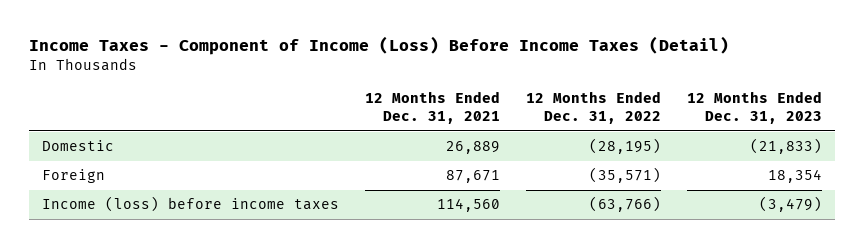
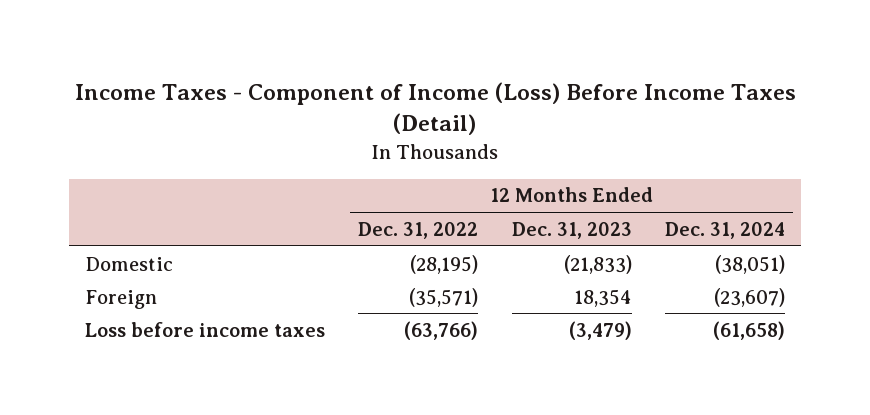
- | 12 Months Ended Dec. 31, 2021 | 12 Months Ended Dec. 31, 2022 | 12 Months Ended Dec. 31, 2023
+ | 12 Months Ended Dec. 31, 2022 | 12 Months Ended Dec. 31, 2023 | 12 Months Ended Dec. 31, 2024
- Income (loss) before income taxes | 114,560 | (63,766) | (3,479)
+ Loss before income taxes | (63,766) | (3,479) | (61,658)

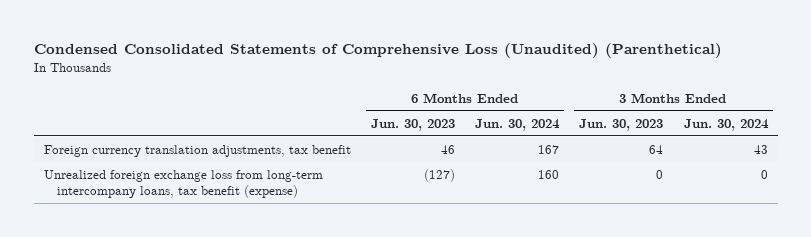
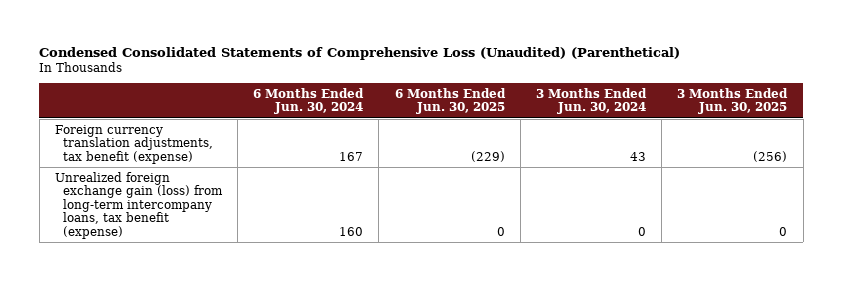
- | 6 Months Ended Jun. 30, 2023 | 6 Months Ended Jun. 30, 2024 | 3 Months Ended Jun. 30, 2023 | 3 Months Ended Jun. 30, 2024
+ | 6 Months Ended Jun. 30, 2024 | 6 Months Ended Jun. 30, 2025 | 3 Months Ended Jun. 30, 2024 | 3 Months Ended Jun. 30, 2025
- Foreign currency translation adjustments, tax benefit | 46 | 167 | 64 | 43
- Unrealized foreign exchange loss from long-term intercompany loans, tax benefit (expense) | (127) | 160 | 0 | 0
+ Foreign currency translation adjustments, tax benefit (expense) | 167 | (229) | 43 | (256)
+ Unrealized foreign exchange gain (loss) from long-term intercompany loans, tax benefit (expense) | 160 | 0 | 0 | 0

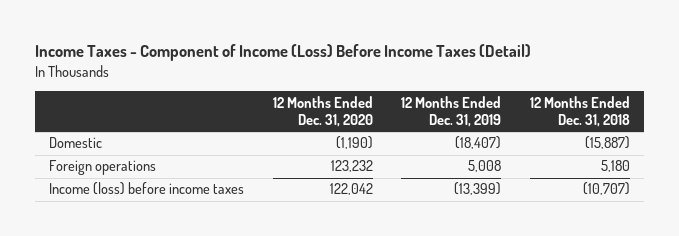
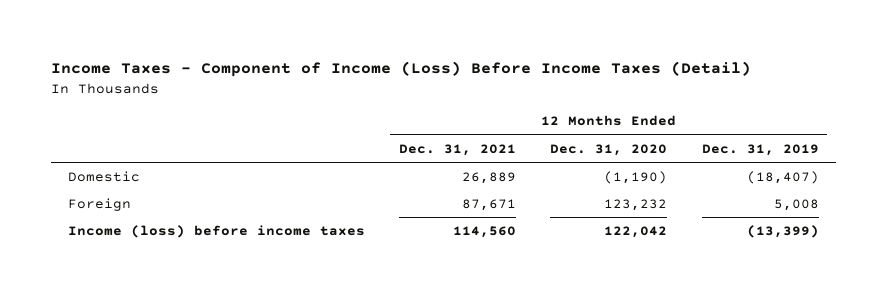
- | 12 Months Ended Dec. 31, 2020 | 12 Months Ended Dec. 31, 2019 | 12 Months Ended Dec. 31, 2018
+ | 12 Months Ended Dec. 31, 2021 | 12 Months Ended Dec. 31, 2020 | 12 Months Ended Dec. 31, 2019
- Foreign operations | 123,232 | 5,008 | 5,180
+ Foreign | 87,671 | 123,232 | 5,008

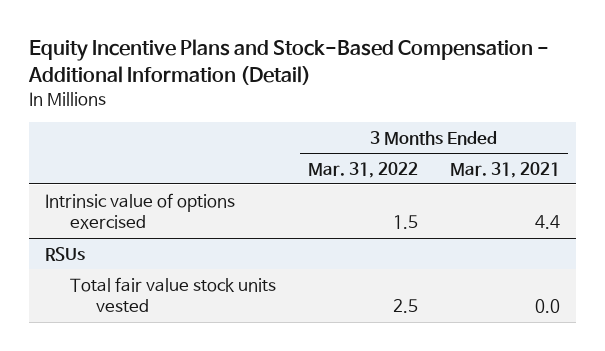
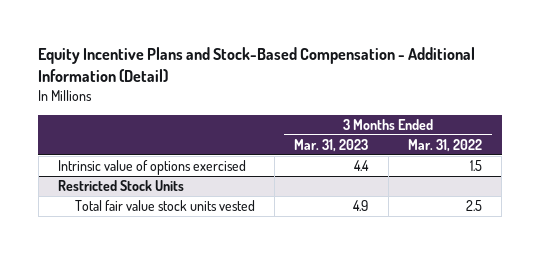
- | 3 Months Ended Mar. 31, 2022 | 3 Months Ended Mar. 31, 2021
+ | 3 Months Ended Mar. 31, 2023 | 3 Months Ended Mar. 31, 2022
- RSUs
+ Restricted Stock Units

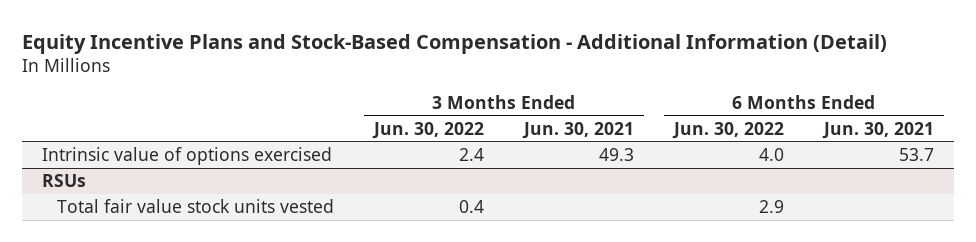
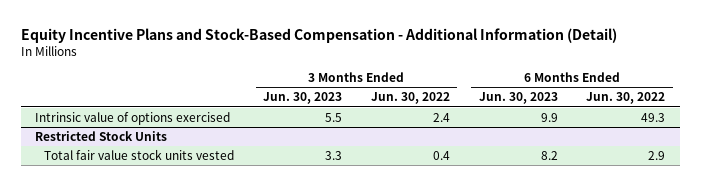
- | 3 Months Ended Jun. 30, 2022 | 3 Months Ended Jun. 30, 2021 | 6 Months Ended Jun. 30, 2022 | 6 Months Ended Jun. 30, 2021
+ | 3 Months Ended Jun. 30, 2023 | 3 Months Ended Jun. 30, 2022 | 6 Months Ended Jun. 30, 2023 | 6 Months Ended Jun. 30, 2022
- Intrinsic value of options exercised | 2.4 | 49.3 | 4.0 | 53.7
- RSUs
+ Intrinsic value of options exercised | 5.5 | 2.4 | 9.9 | 49.3
+ Restricted Stock Units

